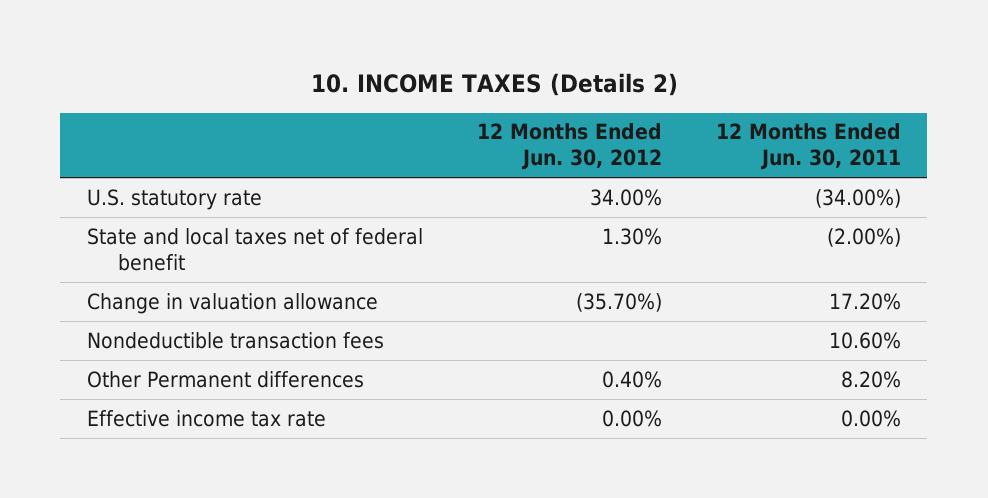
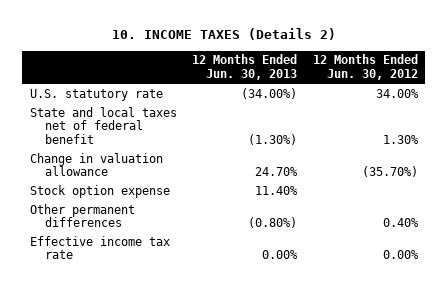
- | 12 Months Ended Jun. 30, 2012 | 12 Months Ended Jun. 30, 2011
+ | 12 Months Ended Jun. 30, 2013 | 12 Months Ended Jun. 30, 2012
- Nondeductible transaction fees | | 10.60%
- Other Permanent differences | 0.40% | 8.20%
+ Stock option expense | 11.40% |
+ Other permanent differences | (0.80%) | 0.40%

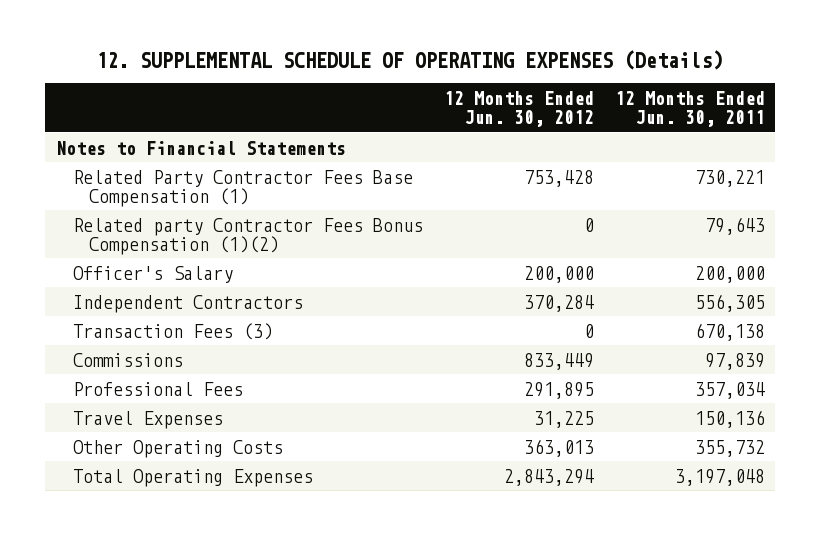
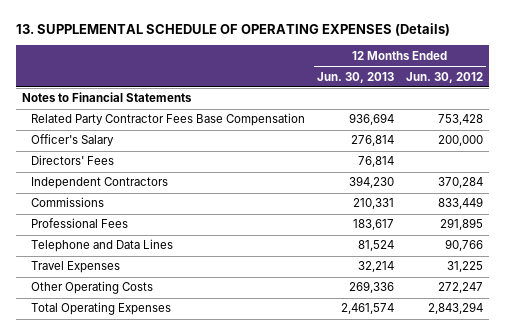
- 12. SUPPLEMENTAL SCHEDULE OF OPERATING EXPENSES (Details)
+ 13. SUPPLEMENTAL SCHEDULE OF OPERATING EXPENSES (Details)
- | 12 Months Ended Jun. 30, 2012 | 12 Months Ended Jun. 30, 2011
+ | 12 Months Ended Jun. 30, 2013 | 12 Months Ended Jun. 30, 2012
- Related Party Contractor Fees Base Compensation (1) | 753,428 | 730,221
- Related party Contractor Fees Bonus Compensation (1)(2) | 0 | 79,643
+ Related Party Contractor Fees Base Compensation | 936,694 | 753,428
+ Directors' Fees | 76,814 |
- Transaction Fees (3) | 0 | 670,138
+ Telephone and Data Lines | 81,524 | 90,766
- Other Operating Costs | 363,013 | 355,732
+ Other Operating Costs | 269,336 | 272,247

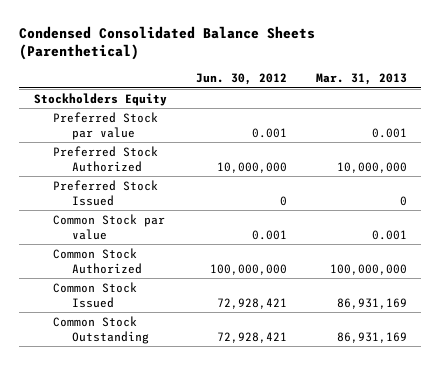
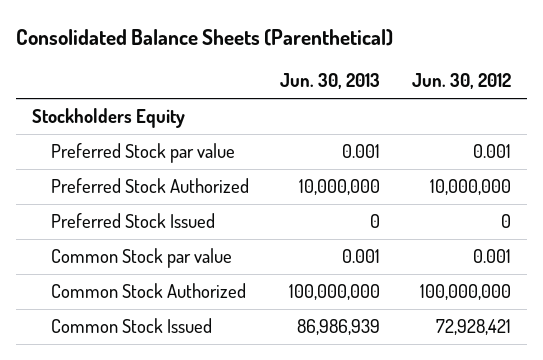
- Condensed Consolidated Balance Sheets (Parenthetical)
+ Consolidated Balance Sheets (Parenthetical)
- | Jun. 30, 2012 | Mar. 31, 2013
+ | Jun. 30, 2013 | Jun. 30, 2012
- Common Stock Outstanding | 72,928,421 | 86,931,169

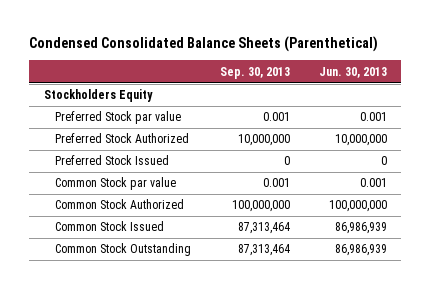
- Consolidated Balance Sheets (Parenthetical)
+ Condensed Consolidated Balance Sheets (Parenthetical)
- | Jun. 30, 2013 | Jun. 30, 2012
+ | Sep. 30, 2013 | Jun. 30, 2013
+ Common Stock Outstanding | 87,313,464 | 86,986,939

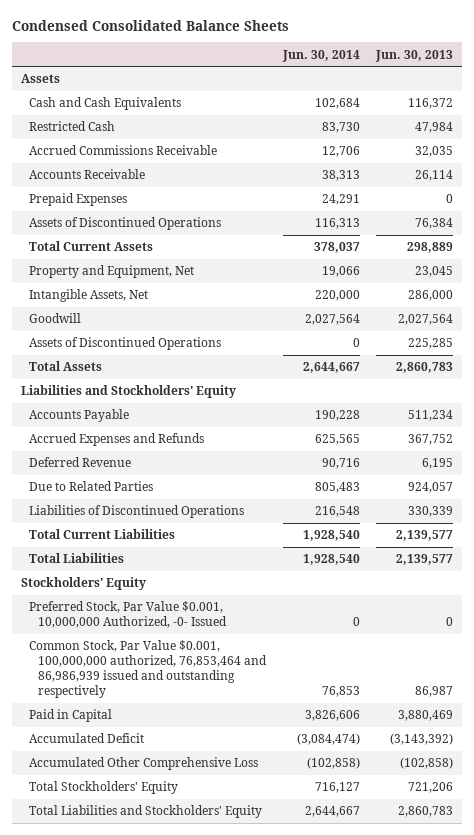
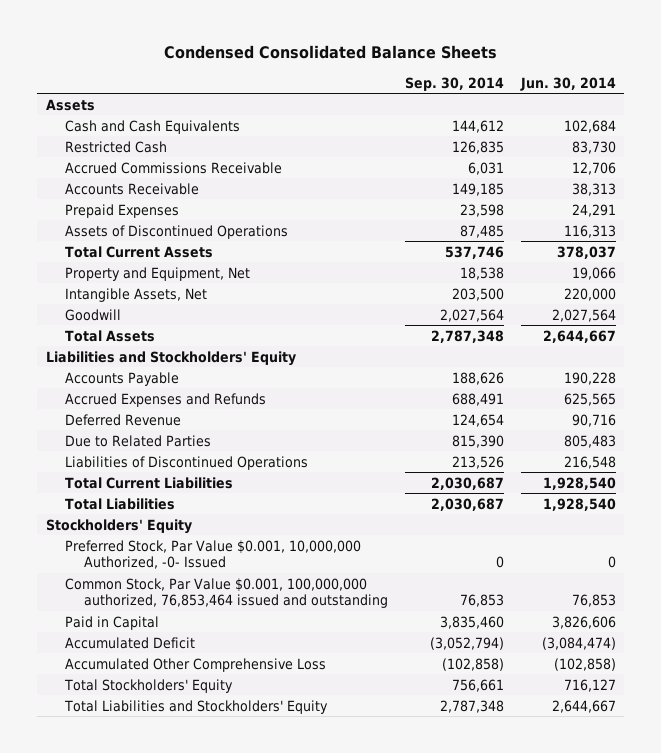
- | Jun. 30, 2014 | Jun. 30, 2013
+ | Sep. 30, 2014 | Jun. 30, 2014
- Assets of Discontinued Operations | 0 | 225,285
- Common Stock, Par Value $0.001, 100,000,000 authorized, 76,853,464 and 86,986,939 issued and outstanding respectively | 76,853 | 86,987
+ Common Stock, Par Value $0.001, 100,000,000 authorized, 76,853,464 issued and outstanding | 76,853 | 76,853

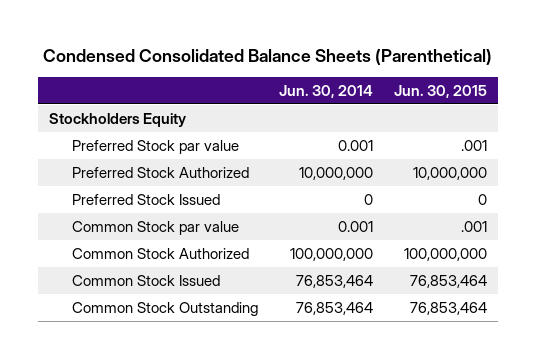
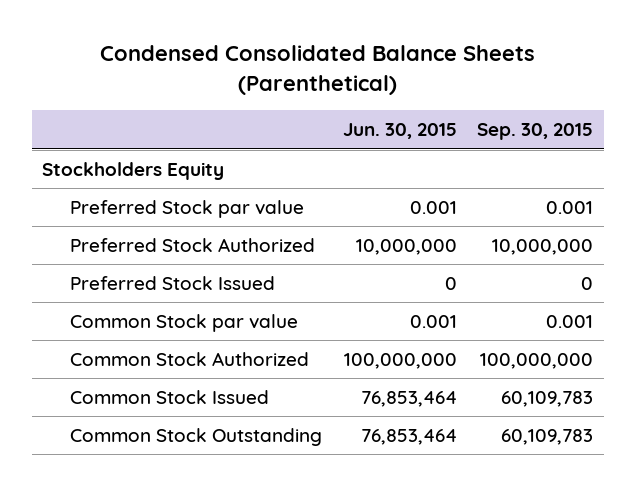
- | Jun. 30, 2014 | Jun. 30, 2015
+ | Jun. 30, 2015 | Sep. 30, 2015
- Preferred Stock par value | 0.001 | .001
+ Preferred Stock par value | 0.001 | 0.001
- Common Stock par value | 0.001 | .001
+ Common Stock par value | 0.001 | 0.001

